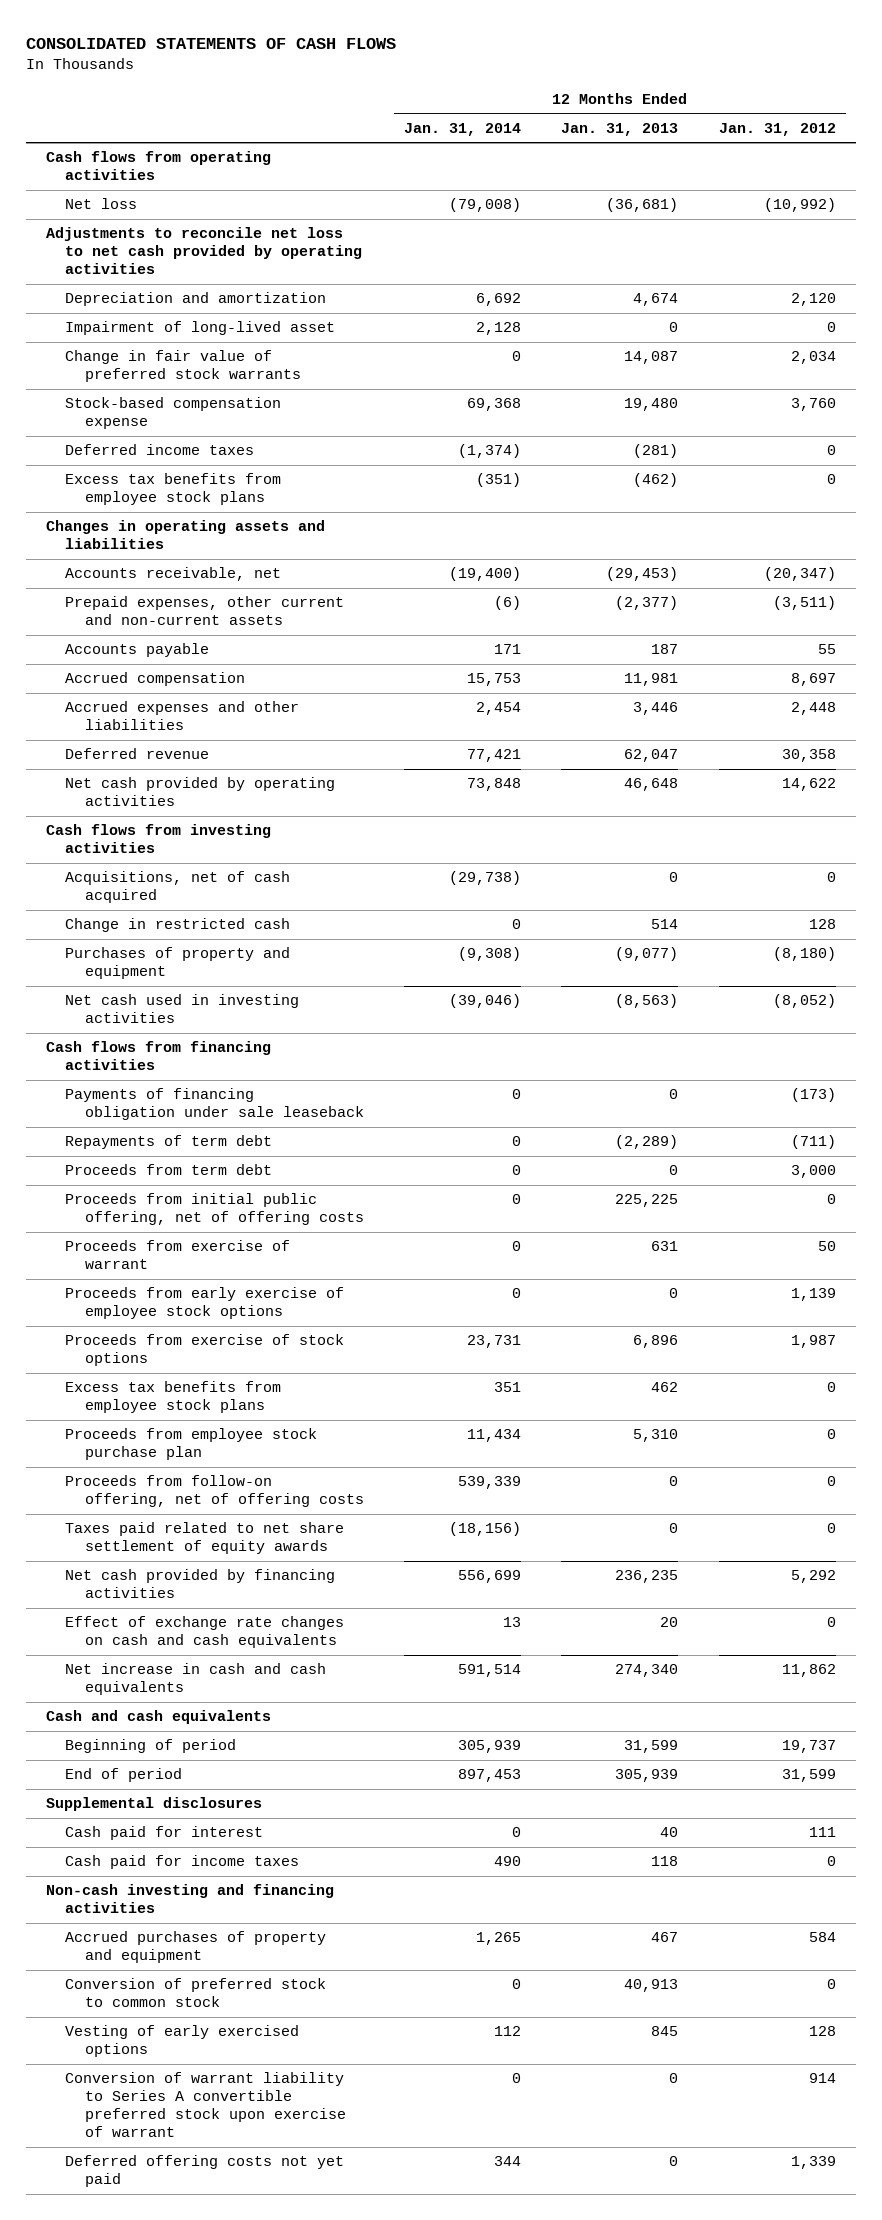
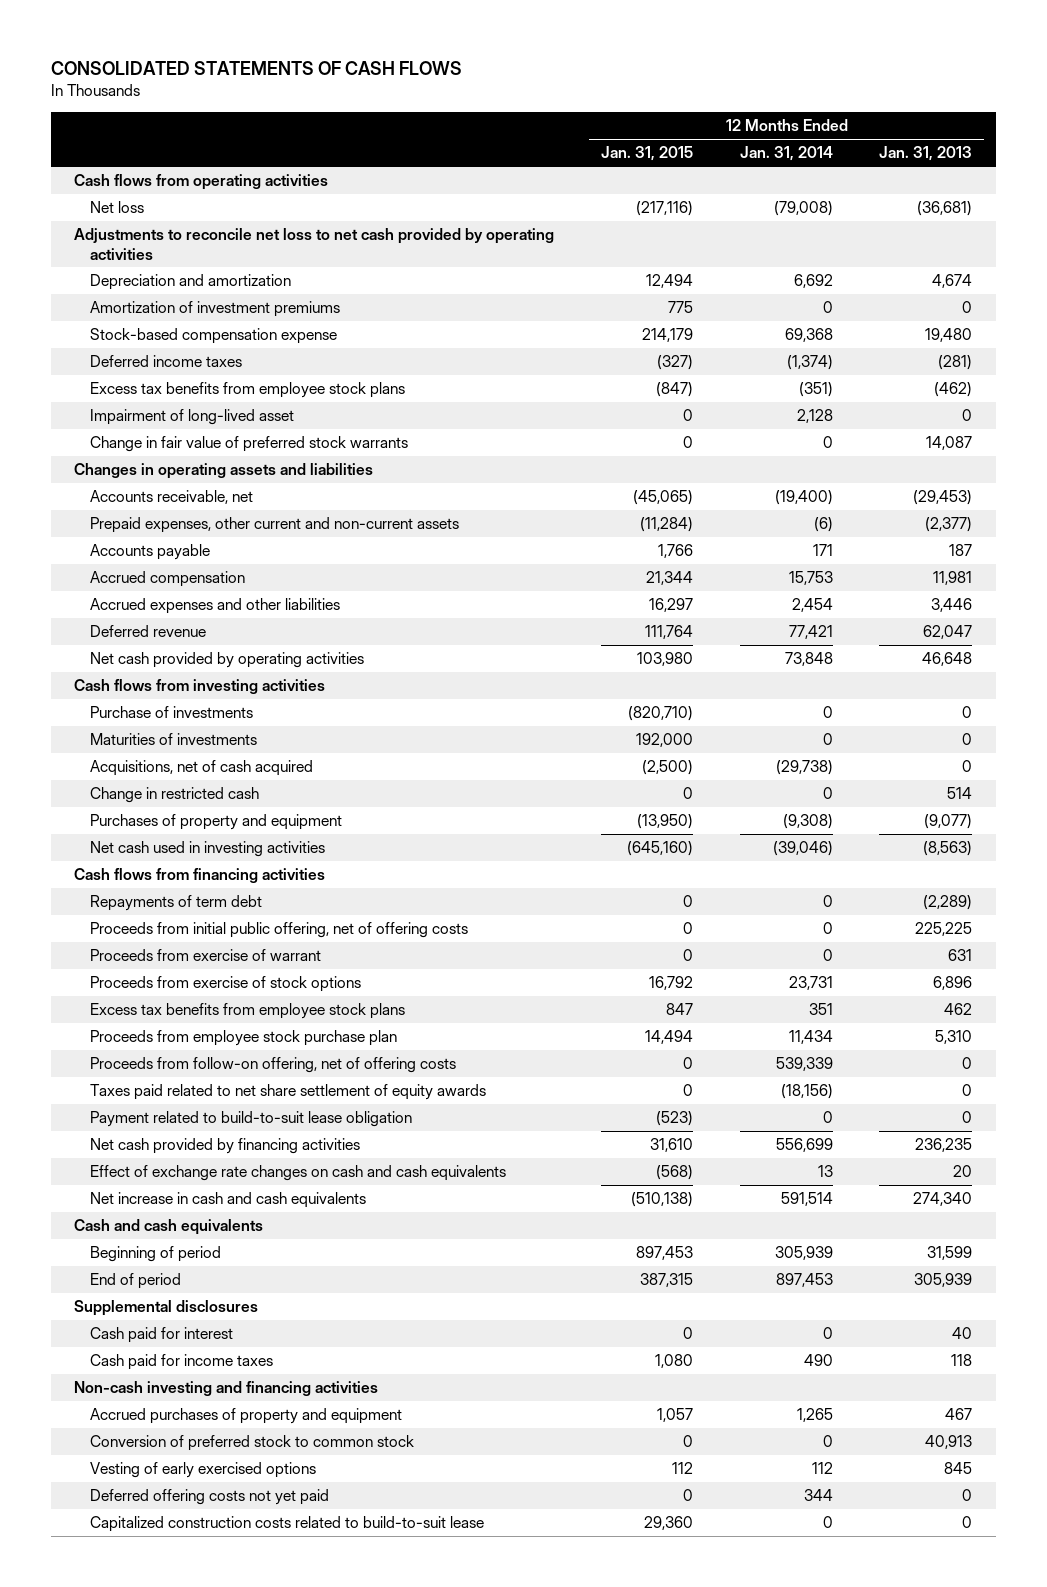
- | 12 Months Ended Jan. 31, 2014 | 12 Months Ended Jan. 31, 2013 | 12 Months Ended Jan. 31, 2012
+ | 12 Months Ended Jan. 31, 2015 | 12 Months Ended Jan. 31, 2014 | 12 Months Ended Jan. 31, 2013
+ Amortization of investment premiums | 775 | 0 | 0
moved down: Impairment of long-lived asset | 0 | 2,128 | 0
moved down: Change in fair value of preferred stock warrants | 0 | 0 | 14,087
+ Purchase of investments | (820,710) | 0 | 0
+ Maturities of investments | 192,000 | 0 | 0
- Payments of financing obligation under sale leaseback | 0 | 0 | (173)
- Proceeds from term debt | 0 | 0 | 3,000
- Proceeds from early exercise of employee stock options | 0 | 0 | 1,139
+ Payment related to build-to-suit lease obligation | (523) | 0 | 0
- Conversion of warrant liability to Series A convertible preferred stock upon exercise of warrant | 0 | 0 | 914
+ Capitalized construction costs related to build-to-suit lease | 29,360 | 0 | 0

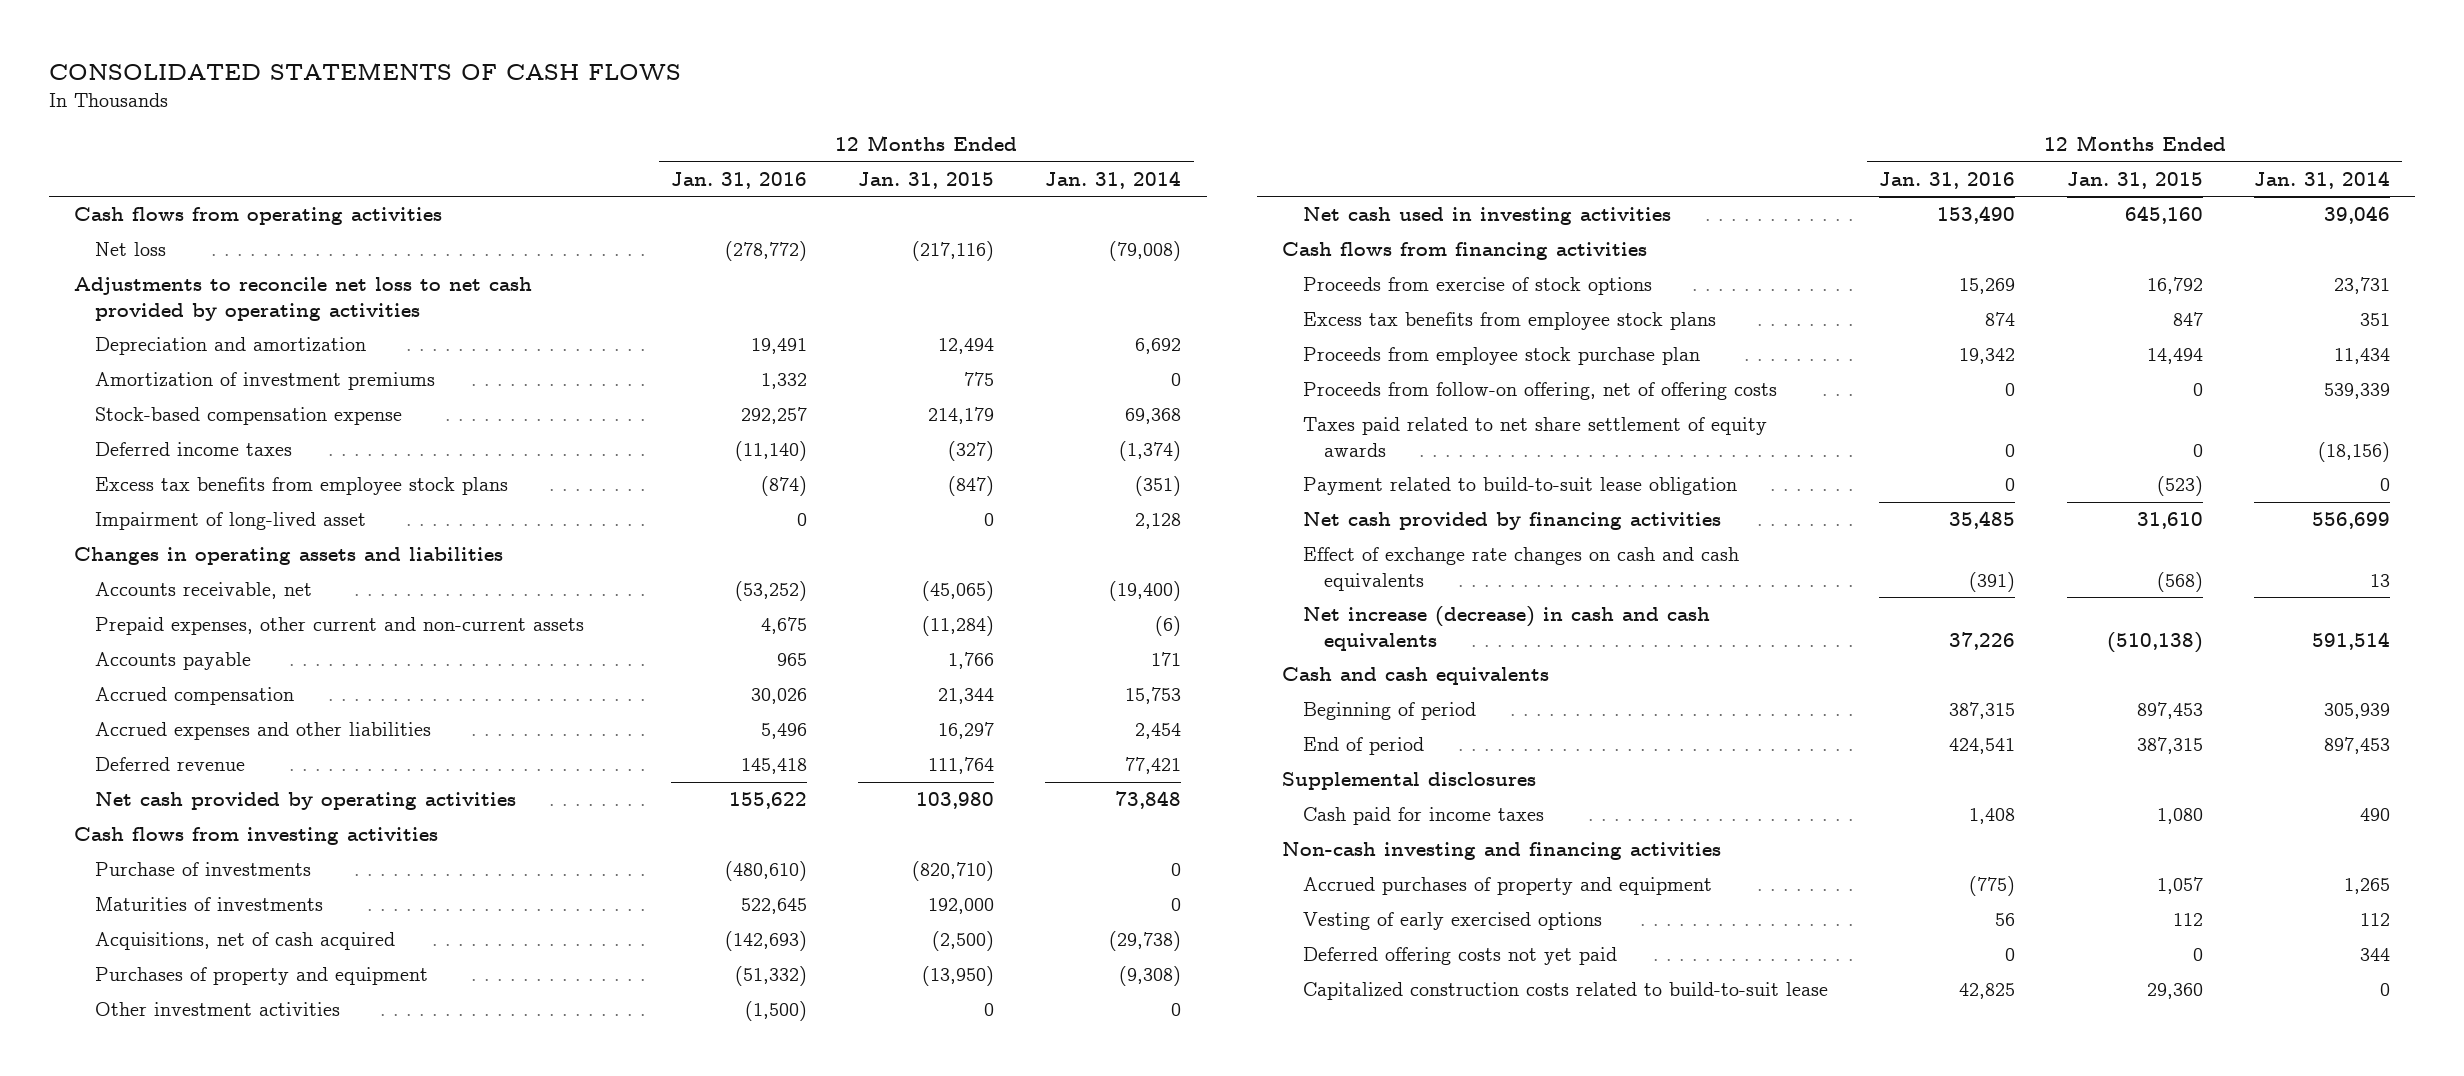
- | 12 Months Ended Jan. 31, 2015 | 12 Months Ended Jan. 31, 2014 | 12 Months Ended Jan. 31, 2013
+ | 12 Months Ended Jan. 31, 2016 | 12 Months Ended Jan. 31, 2015 | 12 Months Ended Jan. 31, 2014
- Change in fair value of preferred stock warrants | 0 | 0 | 14,087
- Change in restricted cash | 0 | 0 | 514
- Net cash used in investing activities | (645,160) | (39,046) | (8,563)
+ Other investment activities | (1,500) | 0 | 0
+ Net cash used in investing activities | 153,490 | 645,160 | 39,046
- Repayments of term debt | 0 | 0 | (2,289)
- Proceeds from initial public offering, net of offering costs | 0 | 0 | 225,225
- Proceeds from exercise of warrant | 0 | 0 | 631
- Net increase in cash and cash equivalents | (510,138) | 591,514 | 274,340
+ Net increase (decrease) in cash and cash equivalents | 37,226 | (510,138) | 591,514
- Cash paid for interest | 0 | 0 | 40
- Conversion of preferred stock to common stock | 0 | 0 | 40,913

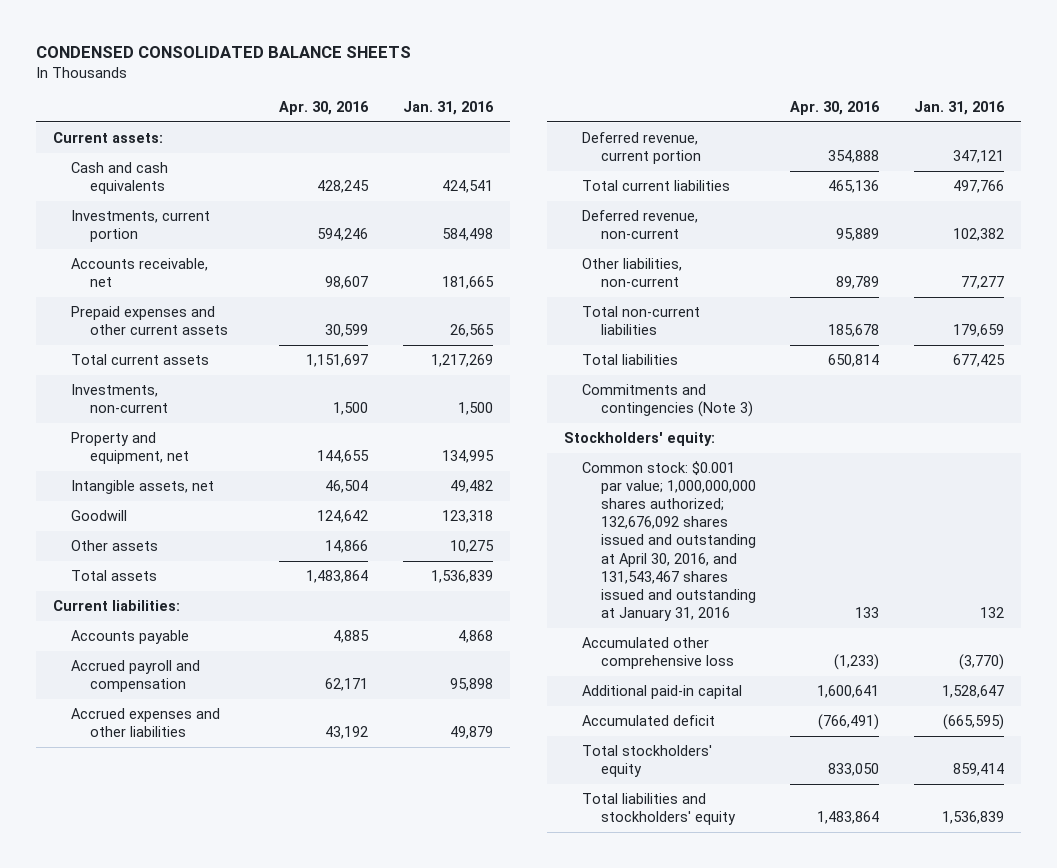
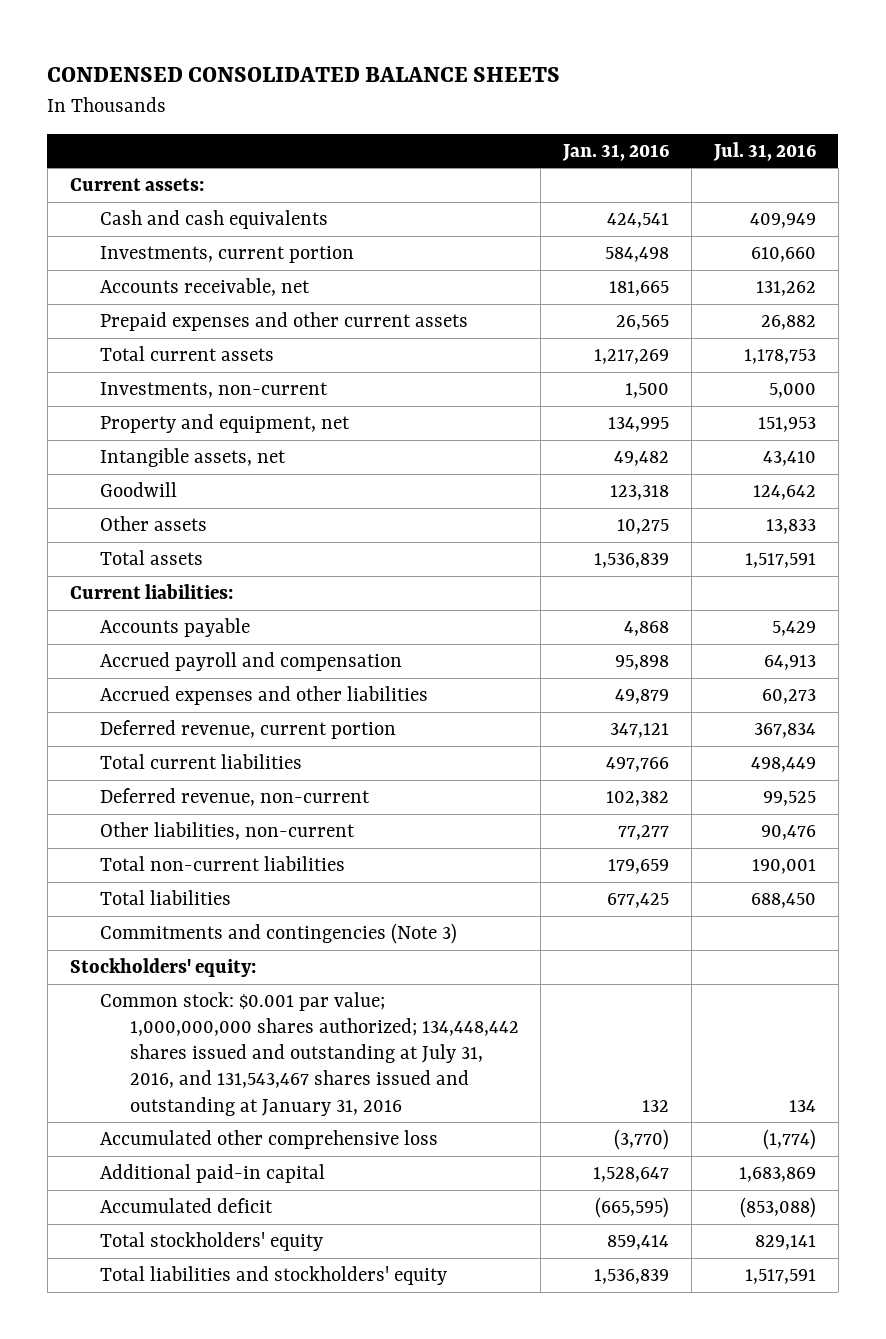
- | Apr. 30, 2016 | Jan. 31, 2016
+ | Jan. 31, 2016 | Jul. 31, 2016
- Common stock: $0.001 par value; 1,000,000,000 shares authorized; 132,676,092 shares issued and outstanding at April 30, 2016, and 131,543,467 shares issued and outstanding at January 31, 2016 | 133 | 132
+ Common stock: $0.001 par value; 1,000,000,000 shares authorized; 134,448,442 shares issued and outstanding at July 31, 2016, and 131,543,467 shares issued and outstanding at January 31, 2016 | 132 | 134

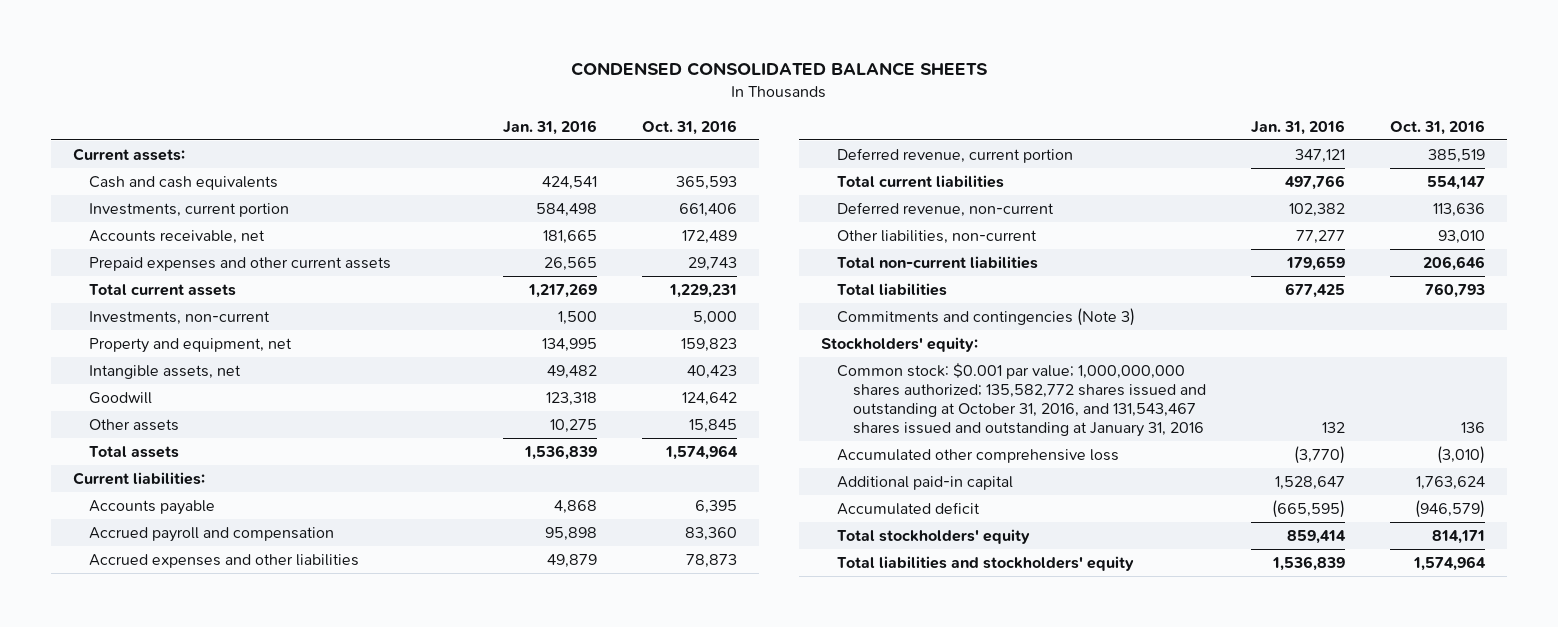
- | Jan. 31, 2016 | Jul. 31, 2016
+ | Jan. 31, 2016 | Oct. 31, 2016
- Common stock: $0.001 par value; 1,000,000,000 shares authorized; 134,448,442 shares issued and outstanding at July 31, 2016, and 131,543,467 shares issued and outstanding at January 31, 2016 | 132 | 134
+ Common stock: $0.001 par value; 1,000,000,000 shares authorized; 135,582,772 shares issued and outstanding at October 31, 2016, and 131,543,467 shares issued and outstanding at January 31, 2016 | 132 | 136

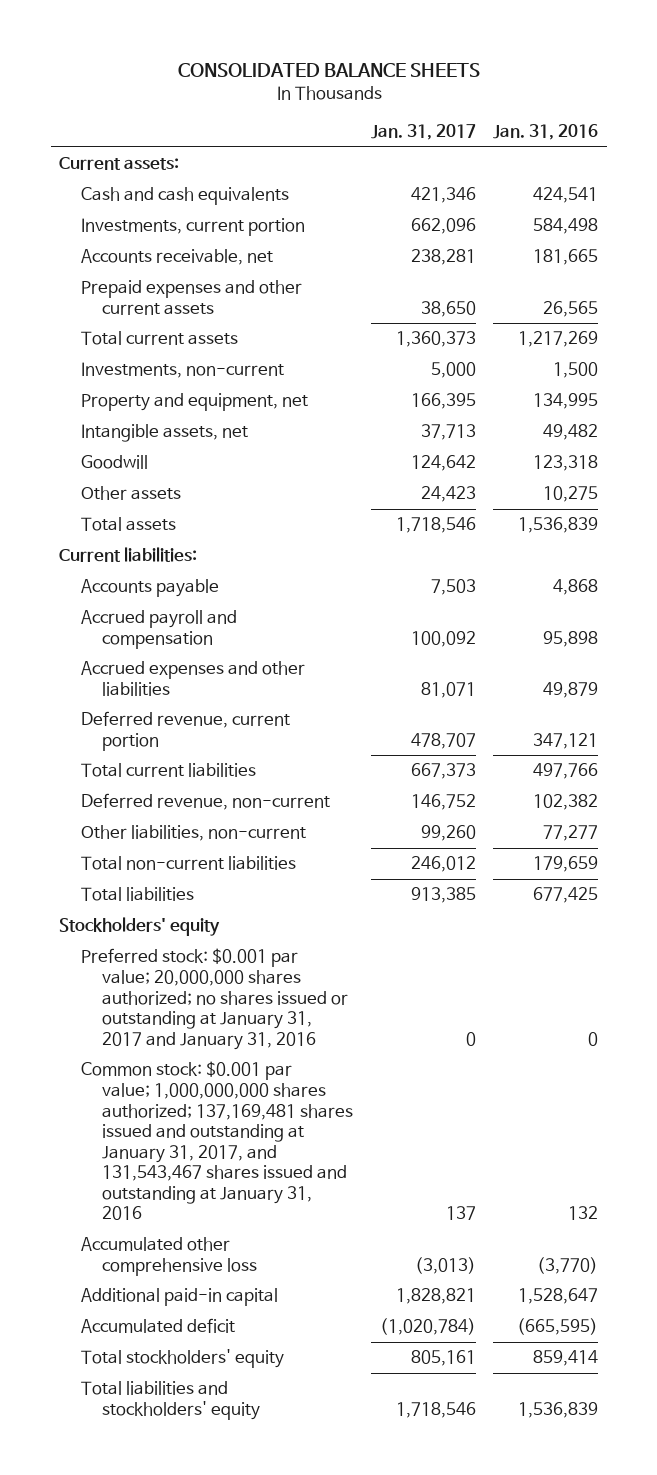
- CONDENSED CONSOLIDATED BALANCE SHEETS
+ CONSOLIDATED BALANCE SHEETS
- | Jan. 31, 2016 | Oct. 31, 2016
+ | Jan. 31, 2017 | Jan. 31, 2016
- Commitments and contingencies (Note 3)
- Stockholders' equity:
- Common stock: $0.001 par value; 1,000,000,000 shares authorized; 135,582,772 shares issued and outstanding at October 31, 2016, and 131,543,467 shares issued and outstanding at January 31, 2016 | 132 | 136
+ Stockholders' equity
+ Preferred stock: $0.001 par value; 20,000,000 shares authorized; no shares issued or outstanding at January 31, 2017 and January 31, 2016 | 0 | 0
+ Common stock: $0.001 par value; 1,000,000,000 shares authorized; 137,169,481 shares issued and outstanding at January 31, 2017, and 131,543,467 shares issued and outstanding at January 31, 2016 | 137 | 132

